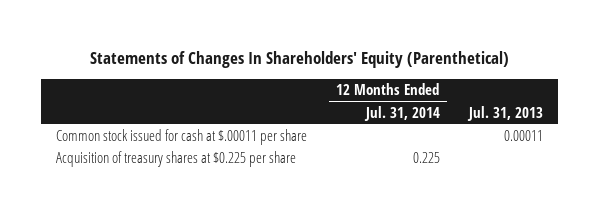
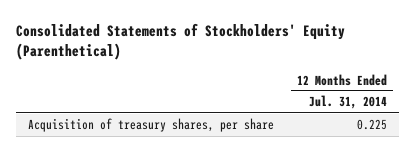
- Statements of Changes In Shareholders' Equity (Parenthetical)
+ Consolidated Statements of Stockholders' Equity (Parenthetical)
- | 12 Months Ended Jul. 31, 2014 | Jul. 31, 2013
+ | 12 Months Ended Jul. 31, 2014
- Common stock issued for cash at $.00011 per share | | 0.00011
- Acquisition of treasury shares at $0.225 per share | 0.225 |
+ Acquisition of treasury shares, per share | 0.225

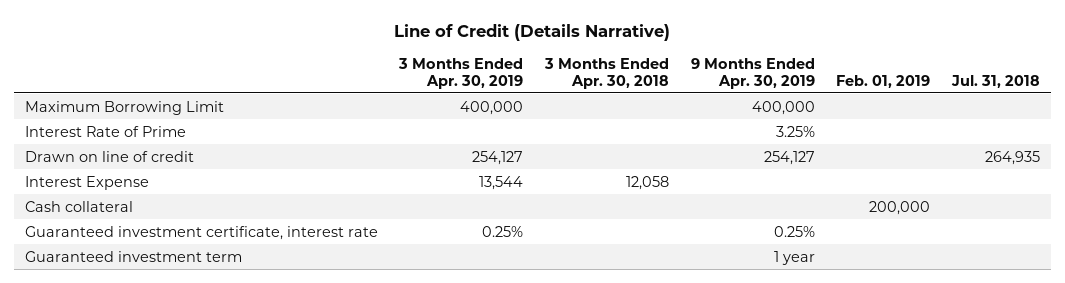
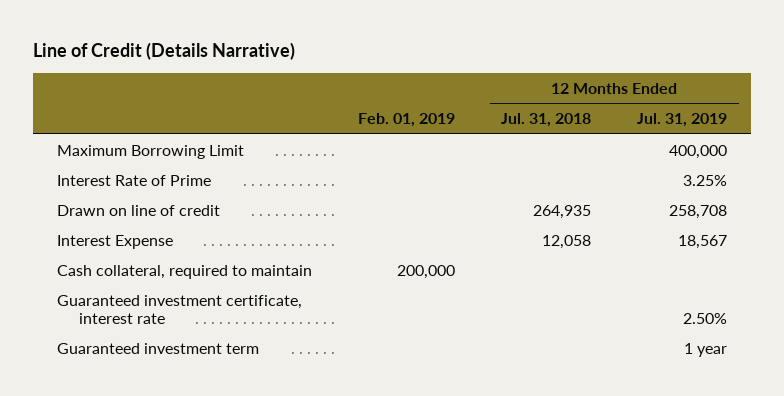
- | 3 Months Ended Apr. 30, 2019 | 3 Months Ended Apr. 30, 2018 | 9 Months Ended Apr. 30, 2019 | Feb. 01, 2019 | Jul. 31, 2018
+ | Feb. 01, 2019 | 12 Months Ended Jul. 31, 2018 | 12 Months Ended Jul. 31, 2019
- Cash collateral | | | | 200,000 |
+ Cash collateral, required to maintain | 200,000 | |

